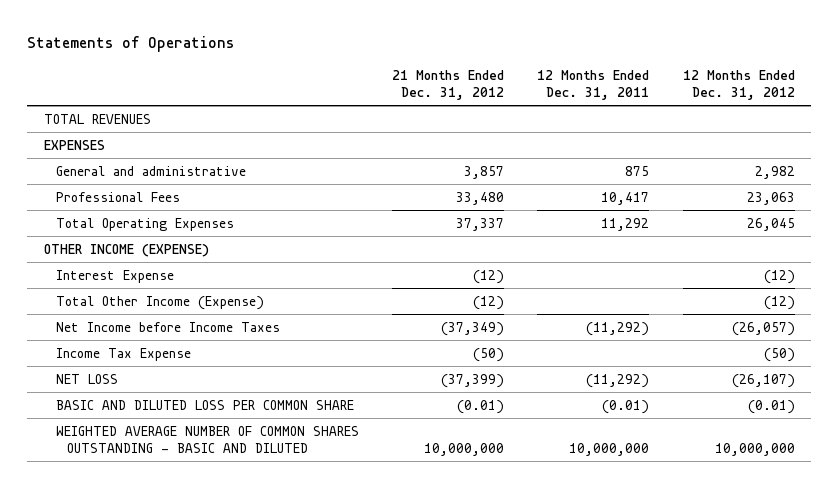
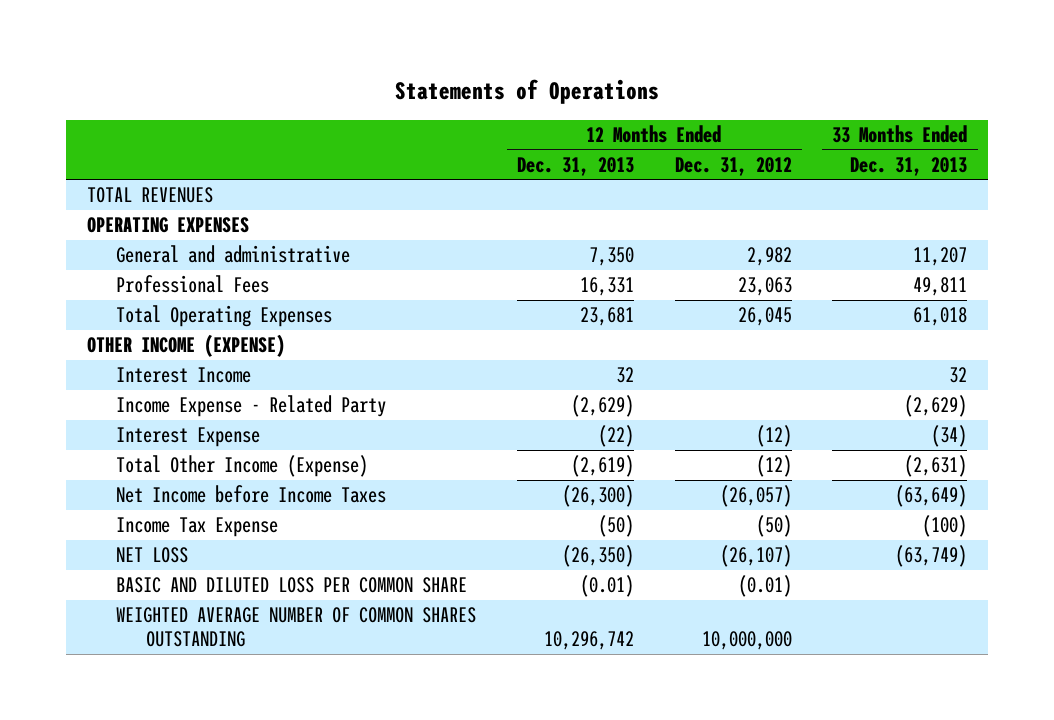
- | 21 Months Ended Dec. 31, 2012 | 12 Months Ended Dec. 31, 2011 | 12 Months Ended Dec. 31, 2012
+ | 12 Months Ended Dec. 31, 2013 | 12 Months Ended Dec. 31, 2012 | 33 Months Ended Dec. 31, 2013
- EXPENSES
+ OPERATING EXPENSES
+ Interest Income | 32 | | 32
+ Income Expense - Related Party | (2,629) | | (2,629)
- WEIGHTED AVERAGE NUMBER OF COMMON SHARES OUTSTANDING - BASIC AND DILUTED | 10,000,000 | 10,000,000 | 10,000,000
+ WEIGHTED AVERAGE NUMBER OF COMMON SHARES OUTSTANDING | 10,296,742 | 10,000,000 |

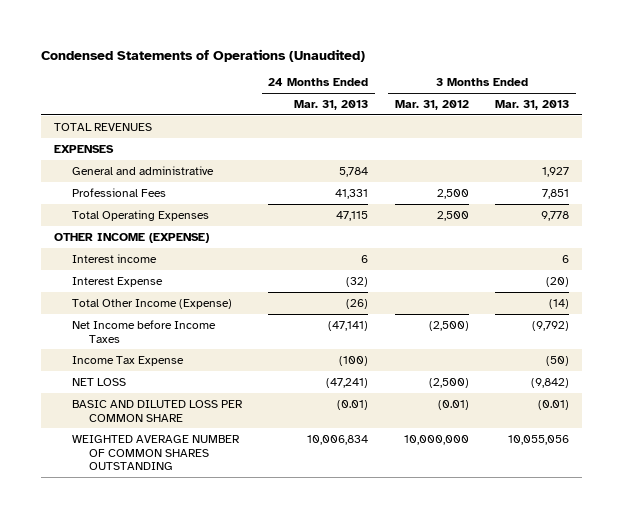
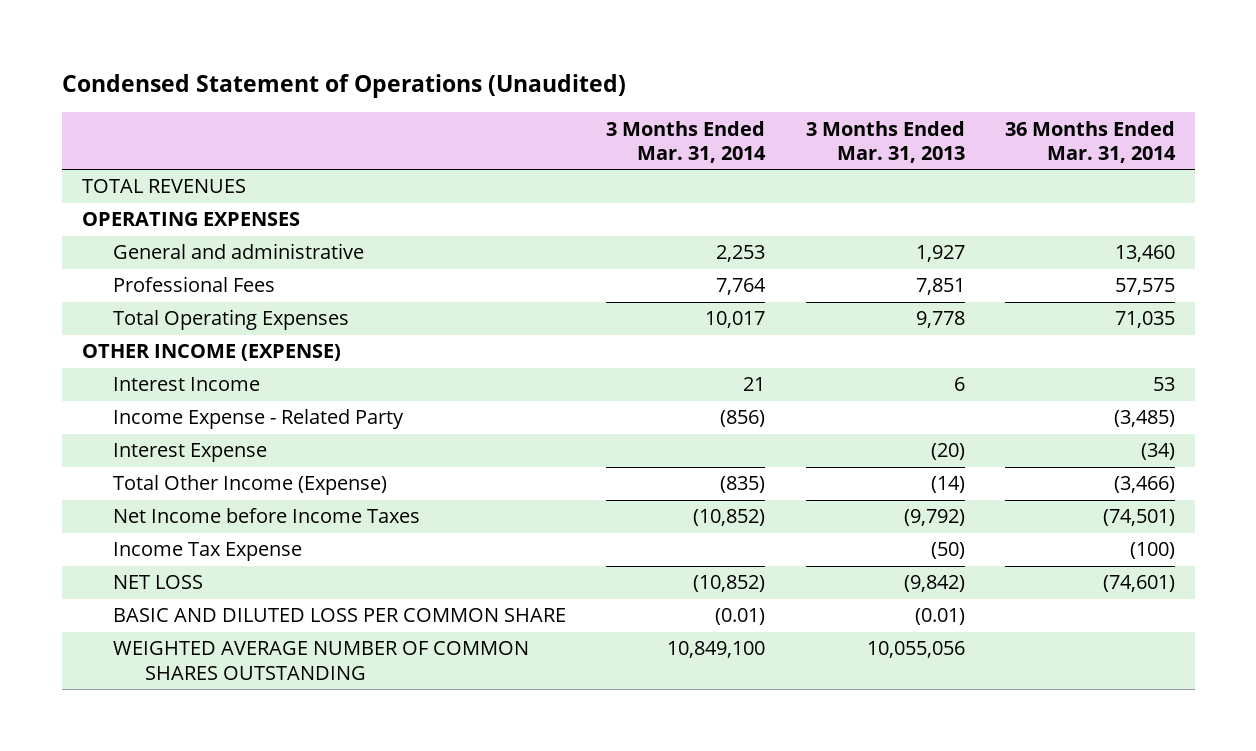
- Condensed Statements of Operations (Unaudited)
+ Condensed Statement of Operations (Unaudited)
- | 24 Months Ended Mar. 31, 2013 | 3 Months Ended Mar. 31, 2012 | 3 Months Ended Mar. 31, 2013
+ | 3 Months Ended Mar. 31, 2014 | 3 Months Ended Mar. 31, 2013 | 36 Months Ended Mar. 31, 2014
- EXPENSES
+ OPERATING EXPENSES
- Interest income | 6 | | 6
+ Interest Income | 21 | 6 | 53
+ Income Expense - Related Party | (856) | | (3,485)

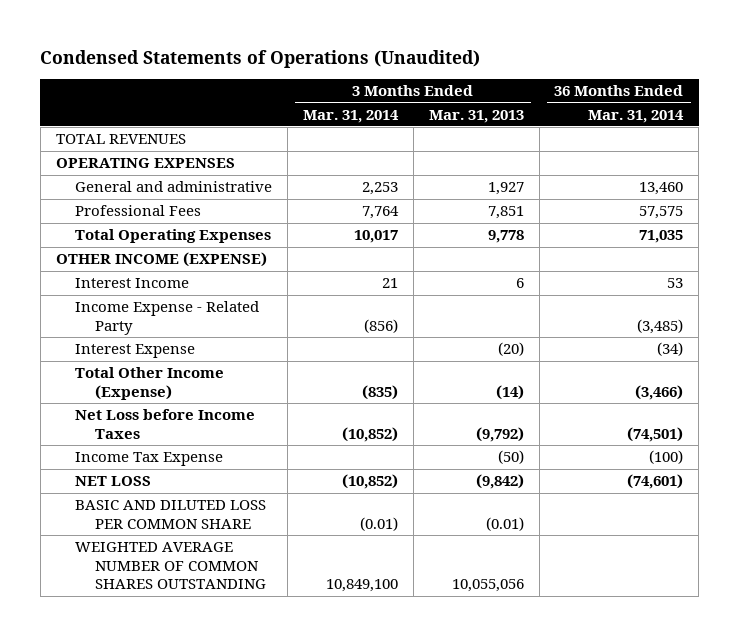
- Condensed Statement of Operations (Unaudited)
+ Condensed Statements of Operations (Unaudited)
- Net Income before Income Taxes | (10,852) | (9,792) | (74,501)
+ Net Loss before Income Taxes | (10,852) | (9,792) | (74,501)

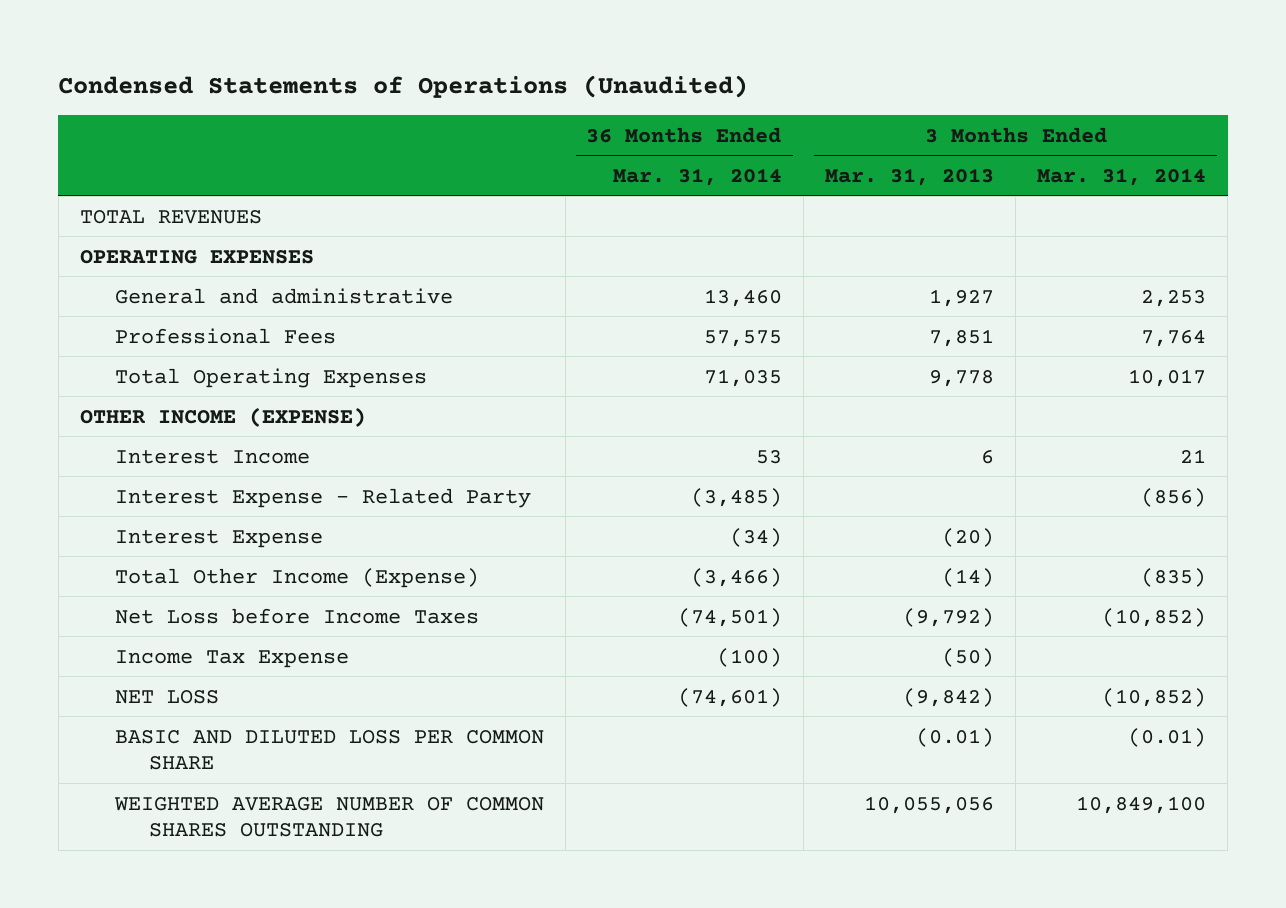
- | 3 Months Ended Mar. 31, 2014 | 3 Months Ended Mar. 31, 2013 | 36 Months Ended Mar. 31, 2014
+ | 36 Months Ended Mar. 31, 2014 | 3 Months Ended Mar. 31, 2013 | 3 Months Ended Mar. 31, 2014
- Income Expense - Related Party | (856) | | (3,485)
+ Interest Expense - Related Party | (3,485) | | (856)

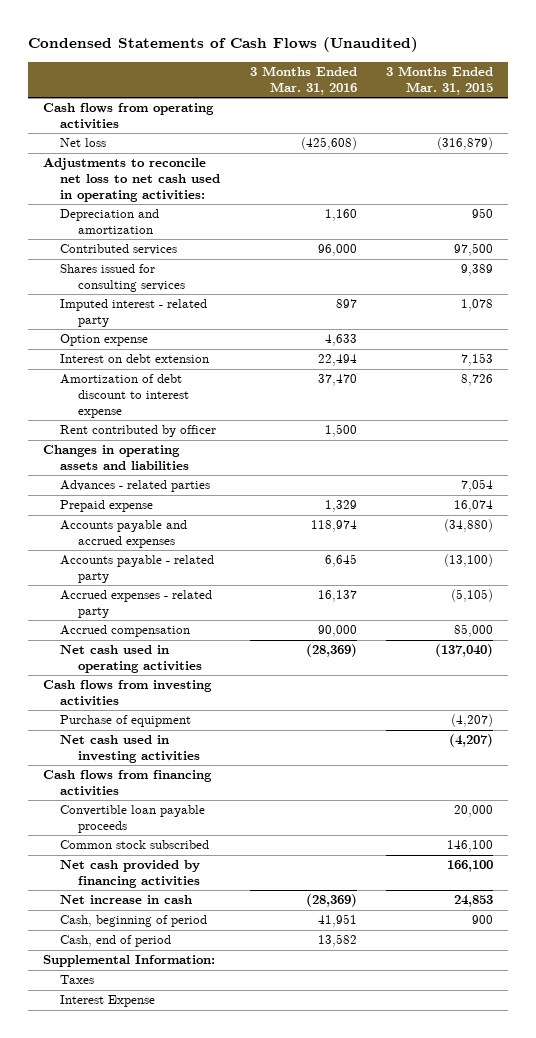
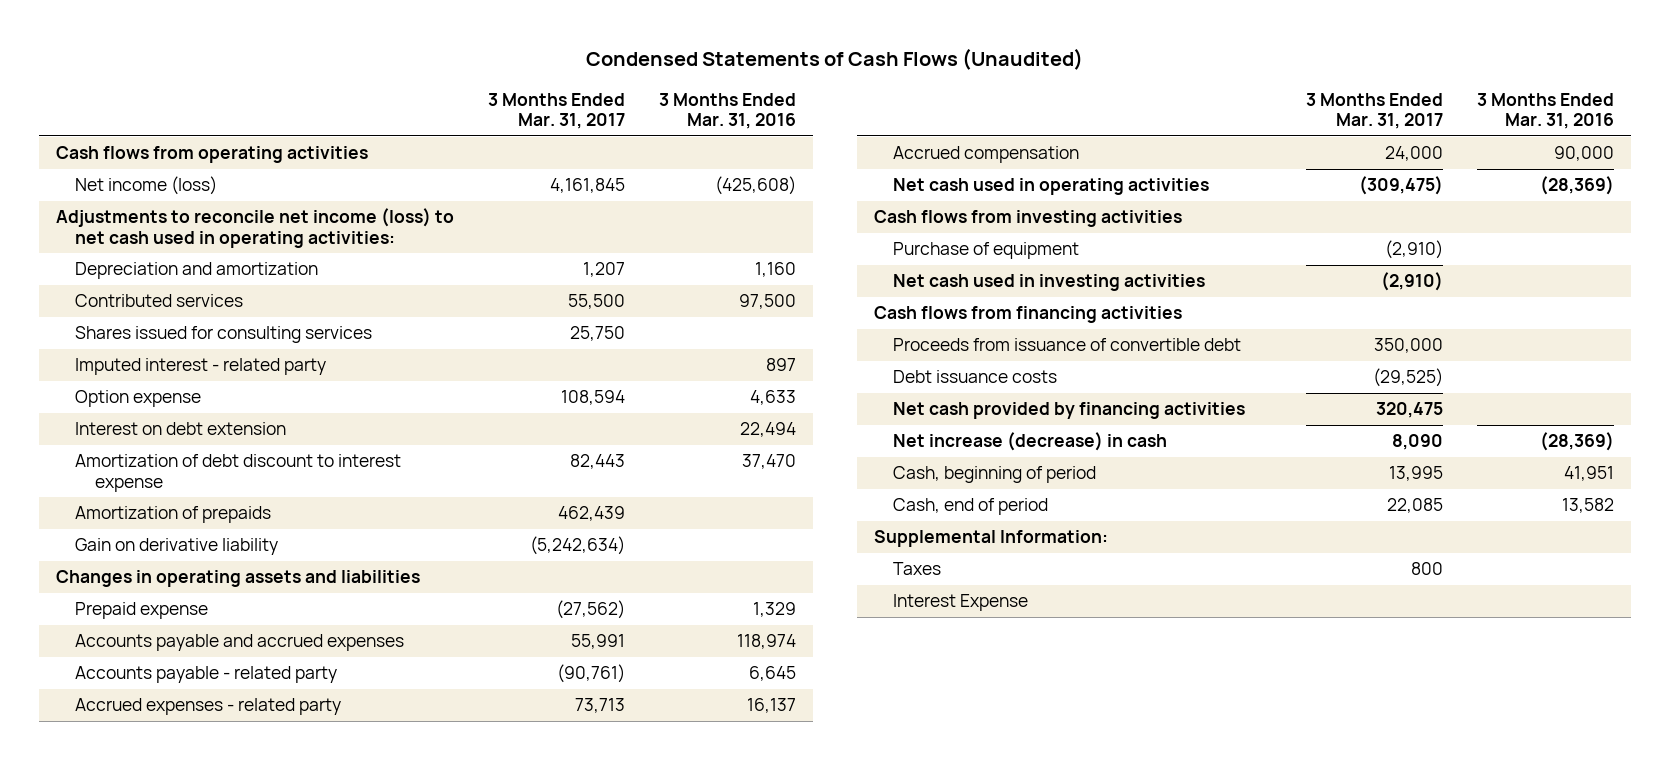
- | 3 Months Ended Mar. 31, 2016 | 3 Months Ended Mar. 31, 2015
+ | 3 Months Ended Mar. 31, 2017 | 3 Months Ended Mar. 31, 2016
- Net loss | (425,608) | (316,879)
- Adjustments to reconcile net loss to net cash used in operating activities:
+ Net income (loss) | 4,161,845 | (425,608)
+ Adjustments to reconcile net income (loss) to net cash used in operating activities:
- Contributed services | 96,000 | 97,500
+ Contributed services | 55,500 | 97,500
- Rent contributed by officer | 1,500 |
+ Amortization of prepaids | 462,439 |
+ Gain on derivative liability | (5,242,634) |
- Advances - related parties | | 7,054
- Convertible loan payable proceeds | | 20,000
- Common stock subscribed | | 146,100
+ Proceeds from issuance of convertible debt | 350,000 |
+ Debt issuance costs | (29,525) |
- Net increase in cash | (28,369) | 24,853
+ Net increase (decrease) in cash | 8,090 | (28,369)

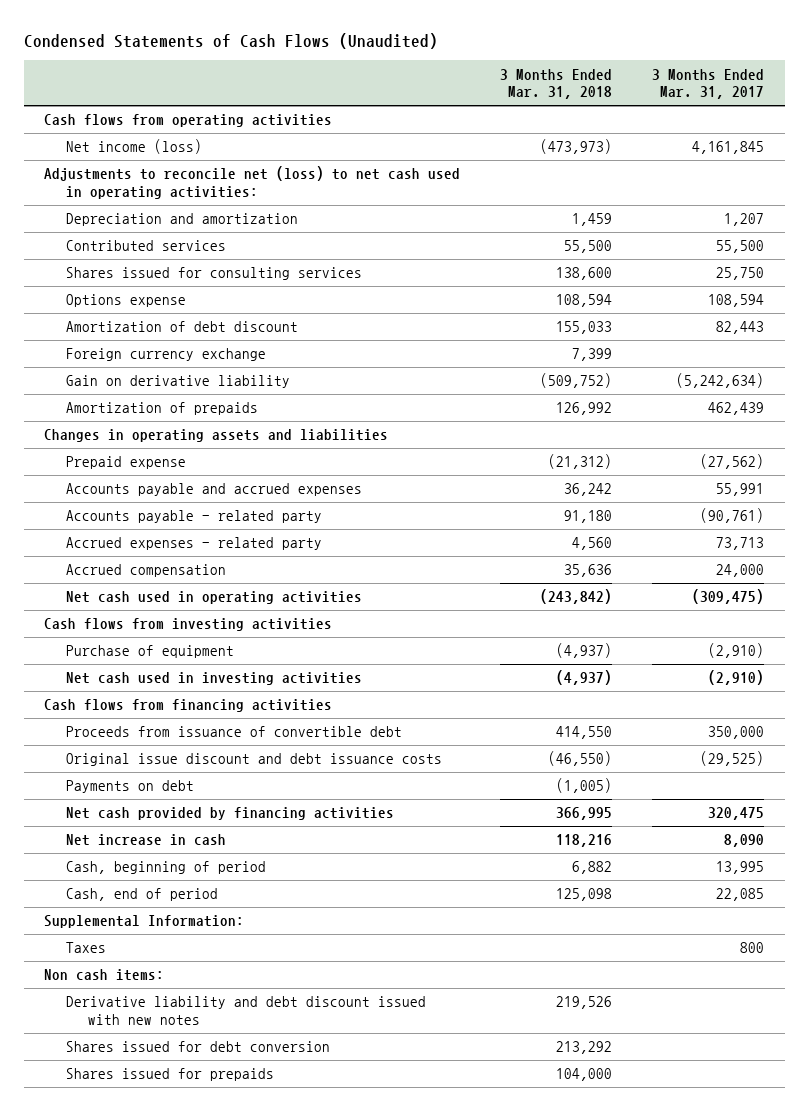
- | 3 Months Ended Mar. 31, 2017 | 3 Months Ended Mar. 31, 2016
+ | 3 Months Ended Mar. 31, 2018 | 3 Months Ended Mar. 31, 2017
- Adjustments to reconcile net income (loss) to net cash used in operating activities:
+ Adjustments to reconcile net (loss) to net cash used in operating activities:
- Imputed interest - related party | | 897
- Option expense | 108,594 | 4,633
- Interest on debt extension | | 22,494
- Amortization of debt discount to interest expense | 82,443 | 37,470
+ Options expense | 108,594 | 108,594
+ Amortization of debt discount | 155,033 | 82,443
+ Foreign currency exchange | 7,399 |
moved down: Amortization of prepaids | 126,992 | 462,439
- Debt issuance costs | (29,525) |
+ Original issue discount and debt issuance costs | (46,550) | (29,525)
+ Payments on debt | (1,005) |
- Net increase (decrease) in cash | 8,090 | (28,369)
+ Net increase in cash | 118,216 | 8,090
- Interest Expense
+ Non cash items:
+ Derivative liability and debt discount issued with new notes | 219,526 |
+ Shares issued for debt conversion | 213,292 |
+ Shares issued for prepaids | 104,000 |

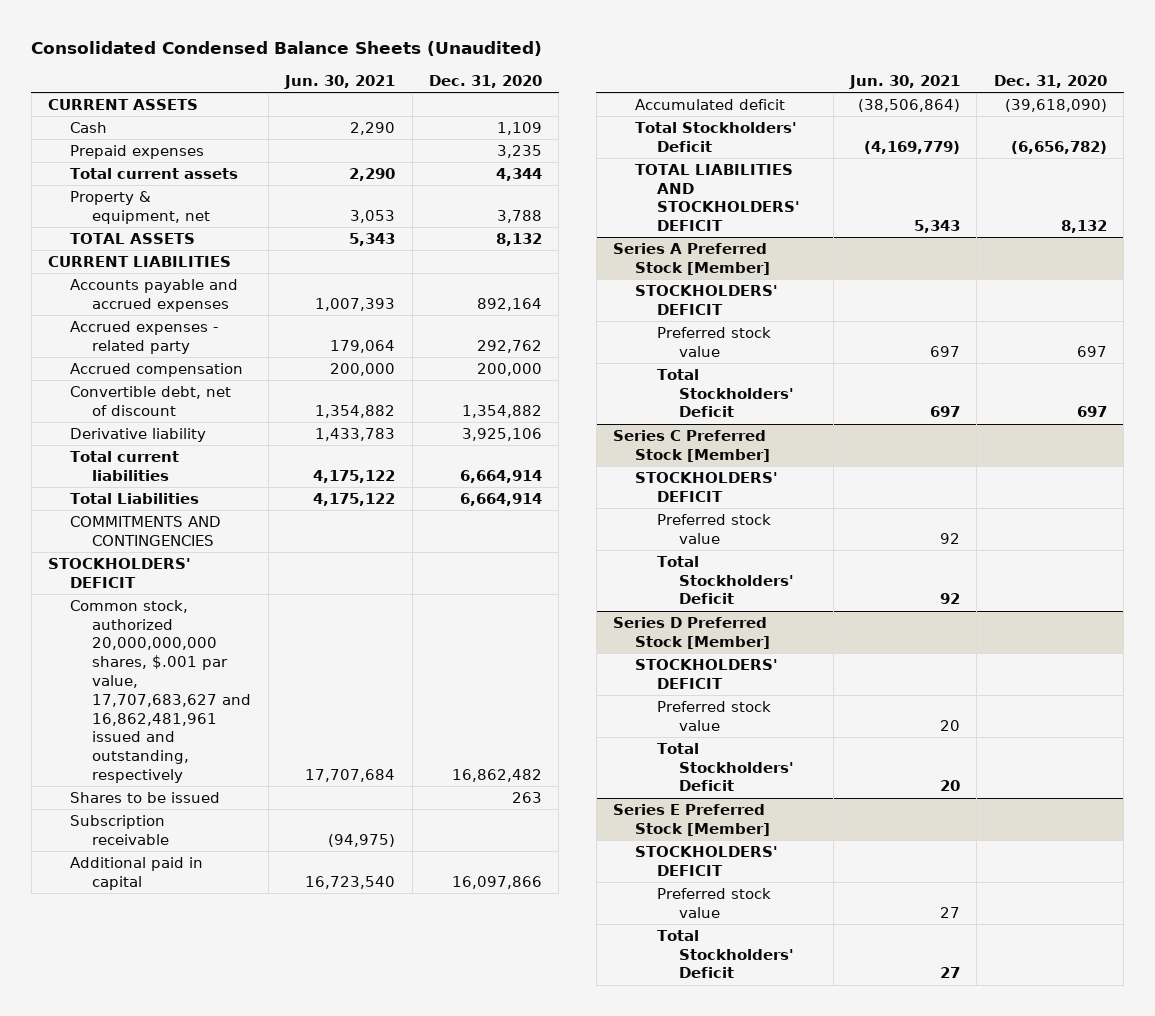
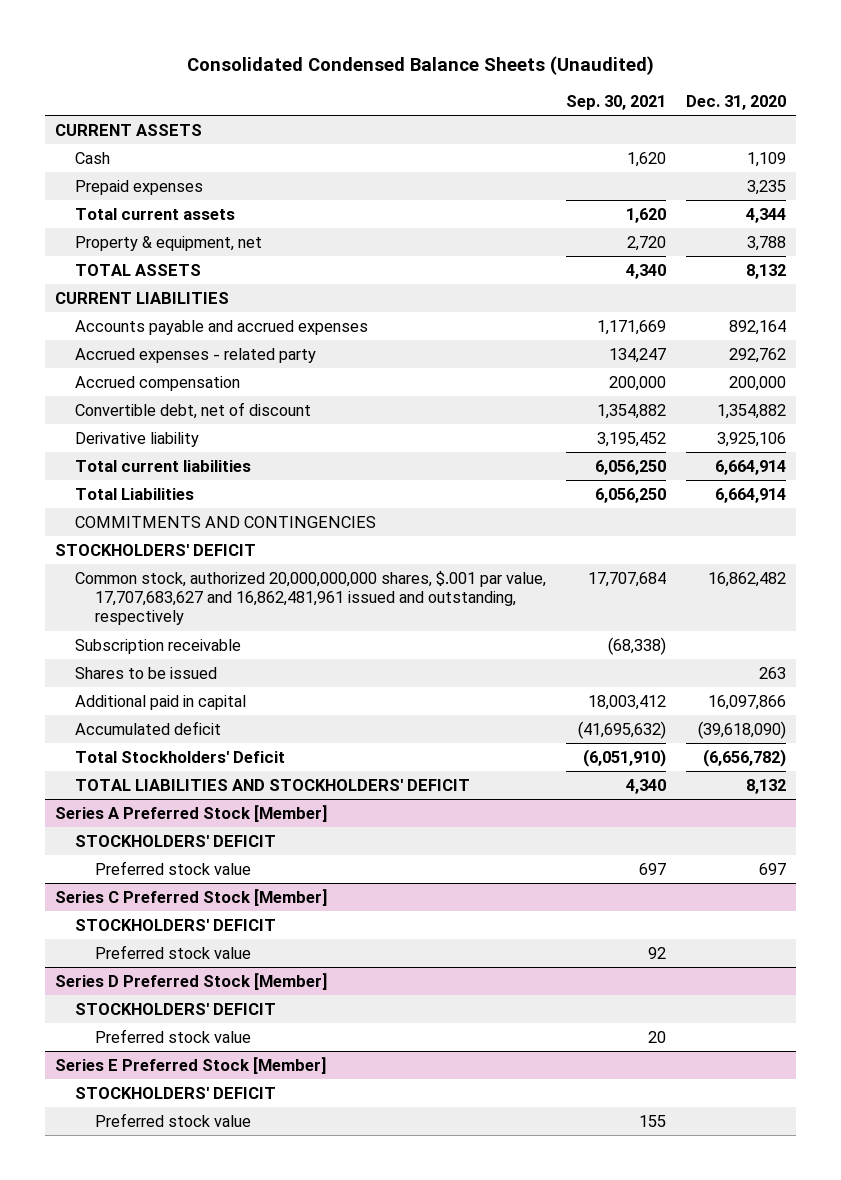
- | Jun. 30, 2021 | Dec. 31, 2020
+ | Sep. 30, 2021 | Dec. 31, 2020
moved down: Shares to be issued | | 263
@ Series A Preferred Stock [Member]
- Total Stockholders' Deficit | 697 | 697
@ Series C Preferred Stock [Member]
- Total Stockholders' Deficit | 92 |
@ Series D Preferred Stock [Member]
- Total Stockholders' Deficit | 20 |
@ Series E Preferred Stock [Member]
- Total Stockholders' Deficit | 27 |

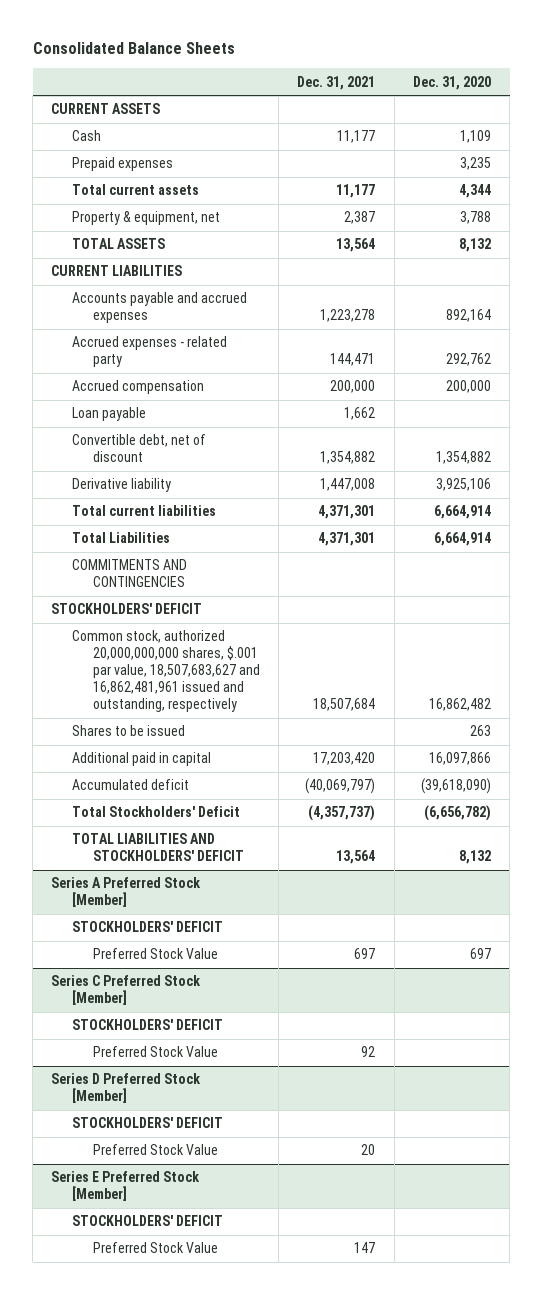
- Consolidated Condensed Balance Sheets (Unaudited)
+ Consolidated Balance Sheets
- | Sep. 30, 2021 | Dec. 31, 2020
+ | Dec. 31, 2021 | Dec. 31, 2020
+ Loan payable | 1,662 |
- Common stock, authorized 20,000,000,000 shares, $.001 par value, 17,707,683,627 and 16,862,481,961 issued and outstanding, respectively | 17,707,684 | 16,862,482
- Subscription receivable | (68,338) |
+ Common stock, authorized 20,000,000,000 shares, $.001 par value, 18,507,683,627 and 16,862,481,961 issued and outstanding, respectively | 18,507,684 | 16,862,482
@ Series A Preferred Stock [Member]
- Preferred stock value | 697 | 697
+ Preferred Stock Value | 697 | 697
@ Series C Preferred Stock [Member]
- Preferred stock value | 92 |
+ Preferred Stock Value | 92 |
@ Series D Preferred Stock [Member]
- Preferred stock value | 20 |
+ Preferred Stock Value | 20 |
@ Series E Preferred Stock [Member]
- Preferred stock value | 155 |
+ Preferred Stock Value | 147 |

